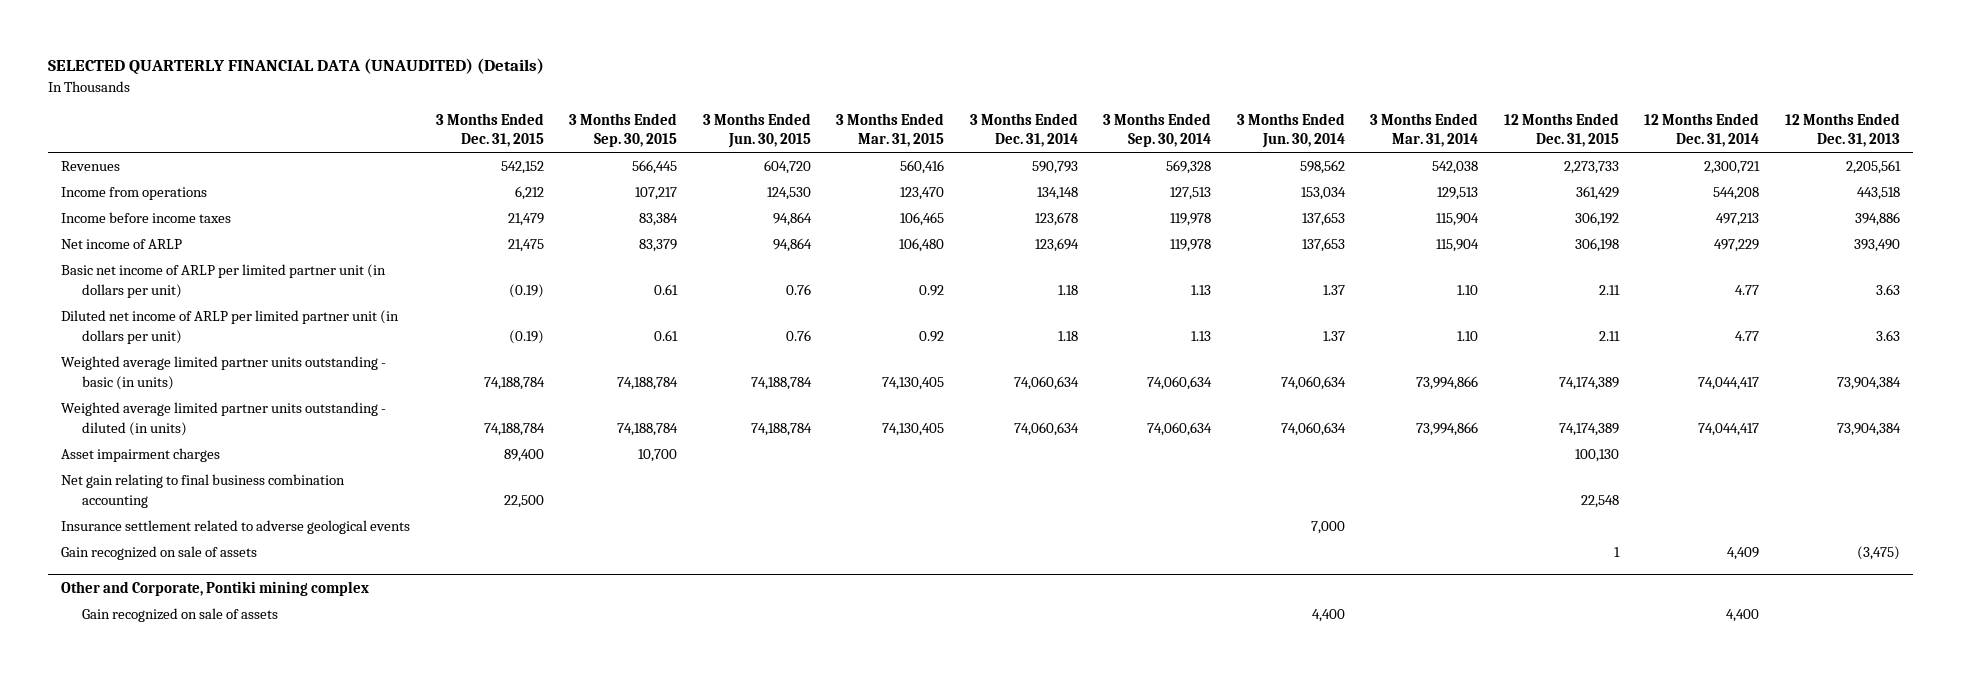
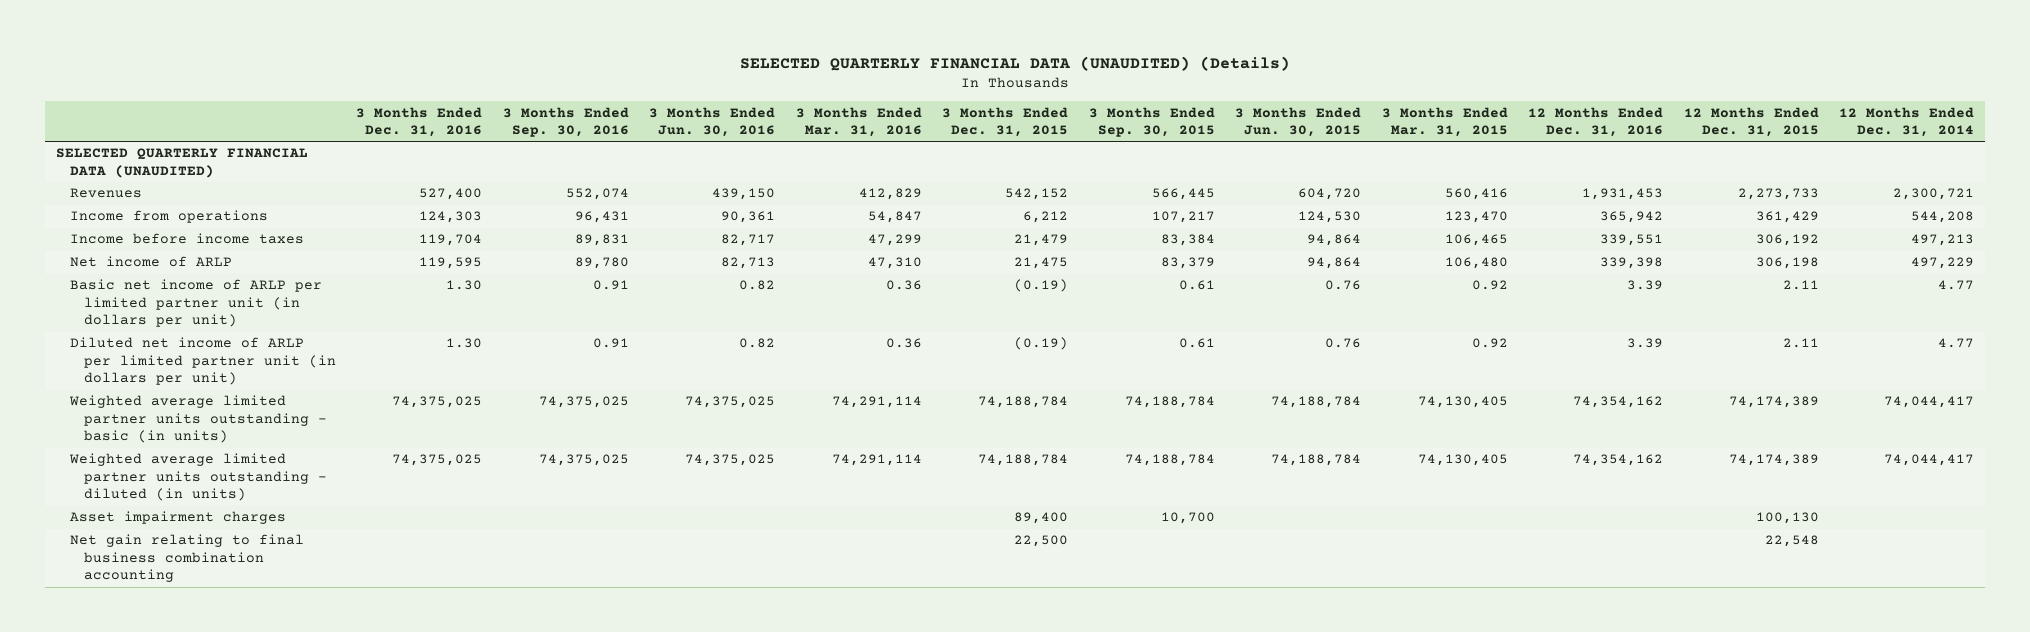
- | 3 Months Ended Dec. 31, 2015 | 3 Months Ended Sep. 30, 2015 | 3 Months Ended Jun. 30, 2015 | 3 Months Ended Mar. 31, 2015 | 3 Months Ended Dec. 31, 2014 | 3 Months Ended Sep. 30, 2014 | 3 Months Ended Jun. 30, 2014 | 3 Months Ended Mar. 31, 2014 | 12 Months Ended Dec. 31, 2015 | 12 Months Ended Dec. 31, 2014 | 12 Months Ended Dec. 31, 2013
+ | 3 Months Ended Dec. 31, 2016 | 3 Months Ended Sep. 30, 2016 | 3 Months Ended Jun. 30, 2016 | 3 Months Ended Mar. 31, 2016 | 3 Months Ended Dec. 31, 2015 | 3 Months Ended Sep. 30, 2015 | 3 Months Ended Jun. 30, 2015 | 3 Months Ended Mar. 31, 2015 | 12 Months Ended Dec. 31, 2016 | 12 Months Ended Dec. 31, 2015 | 12 Months Ended Dec. 31, 2014
+ SELECTED QUARTERLY FINANCIAL DATA (UNAUDITED)
- Insurance settlement related to adverse geological events | | | | | | | 7,000 | | | |
- Gain recognized on sale of assets | | | | | | | | | 1 | 4,409 | (3,475)
- Other and Corporate, Pontiki mining complex
- Gain recognized on sale of assets | | | | | | | 4,400 | | | 4,400 |

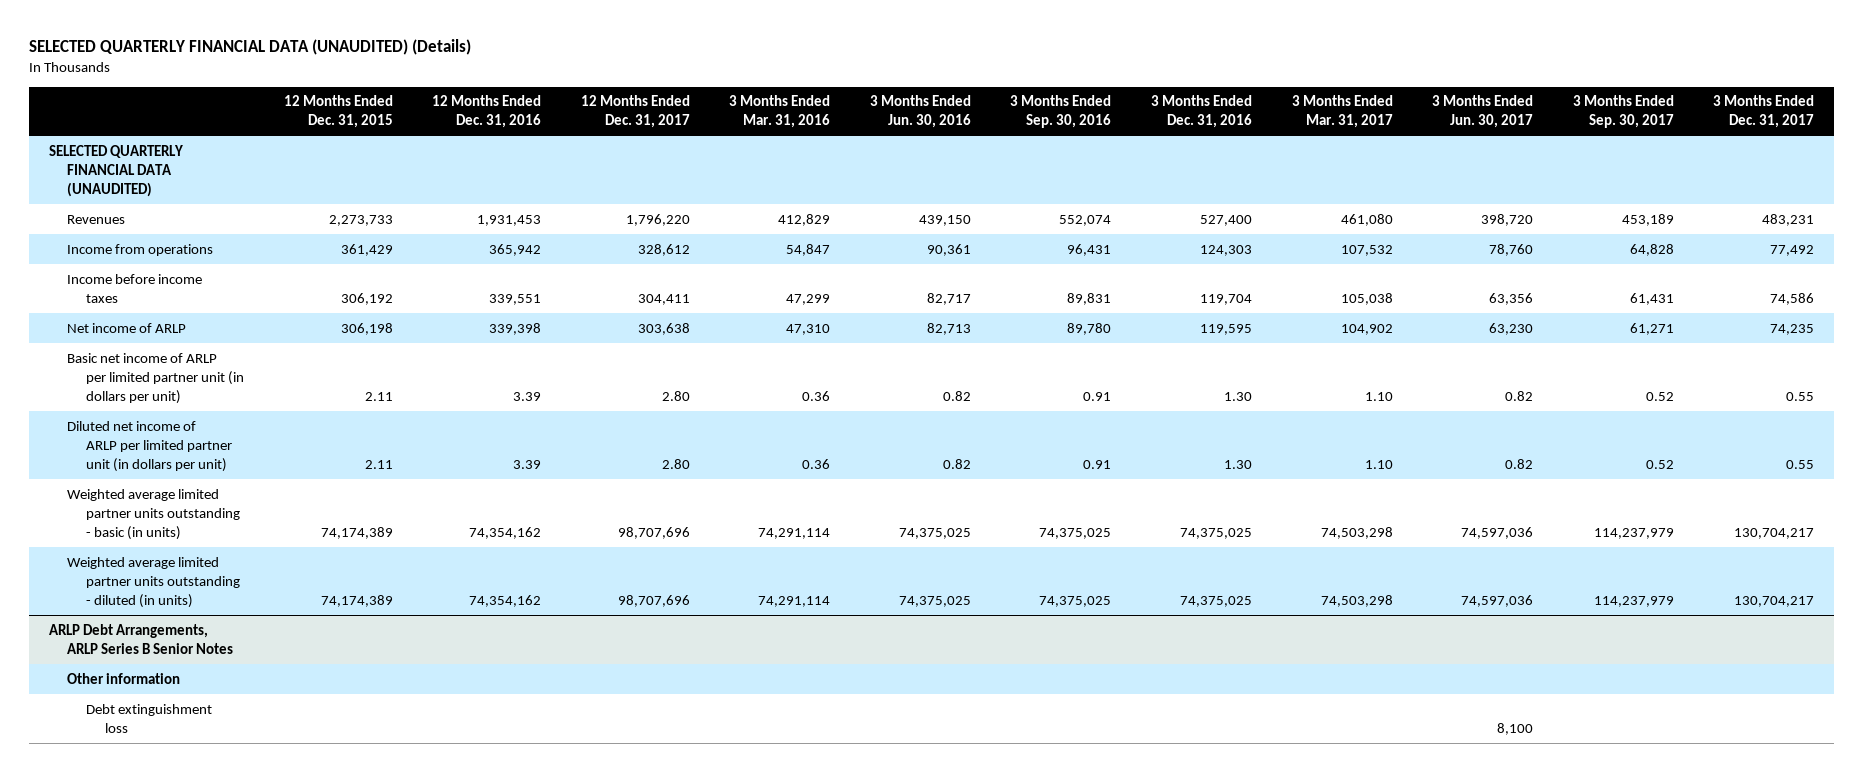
- | 3 Months Ended Dec. 31, 2016 | 3 Months Ended Sep. 30, 2016 | 3 Months Ended Jun. 30, 2016 | 3 Months Ended Mar. 31, 2016 | 3 Months Ended Dec. 31, 2015 | 3 Months Ended Sep. 30, 2015 | 3 Months Ended Jun. 30, 2015 | 3 Months Ended Mar. 31, 2015 | 12 Months Ended Dec. 31, 2016 | 12 Months Ended Dec. 31, 2015 | 12 Months Ended Dec. 31, 2014
+ | 12 Months Ended Dec. 31, 2015 | 12 Months Ended Dec. 31, 2016 | 12 Months Ended Dec. 31, 2017 | 3 Months Ended Mar. 31, 2016 | 3 Months Ended Jun. 30, 2016 | 3 Months Ended Sep. 30, 2016 | 3 Months Ended Dec. 31, 2016 | 3 Months Ended Mar. 31, 2017 | 3 Months Ended Jun. 30, 2017 | 3 Months Ended Sep. 30, 2017 | 3 Months Ended Dec. 31, 2017
- Asset impairment charges | | | | | 89,400 | 10,700 | | | | 100,130 |
- Net gain relating to final business combination accounting | | | | | 22,500 | | | | | 22,548 |
+ ARLP Debt Arrangements, ARLP Series B Senior Notes
+ Other information
+ Debt extinguishment loss | | | | | | | | | 8,100 | |

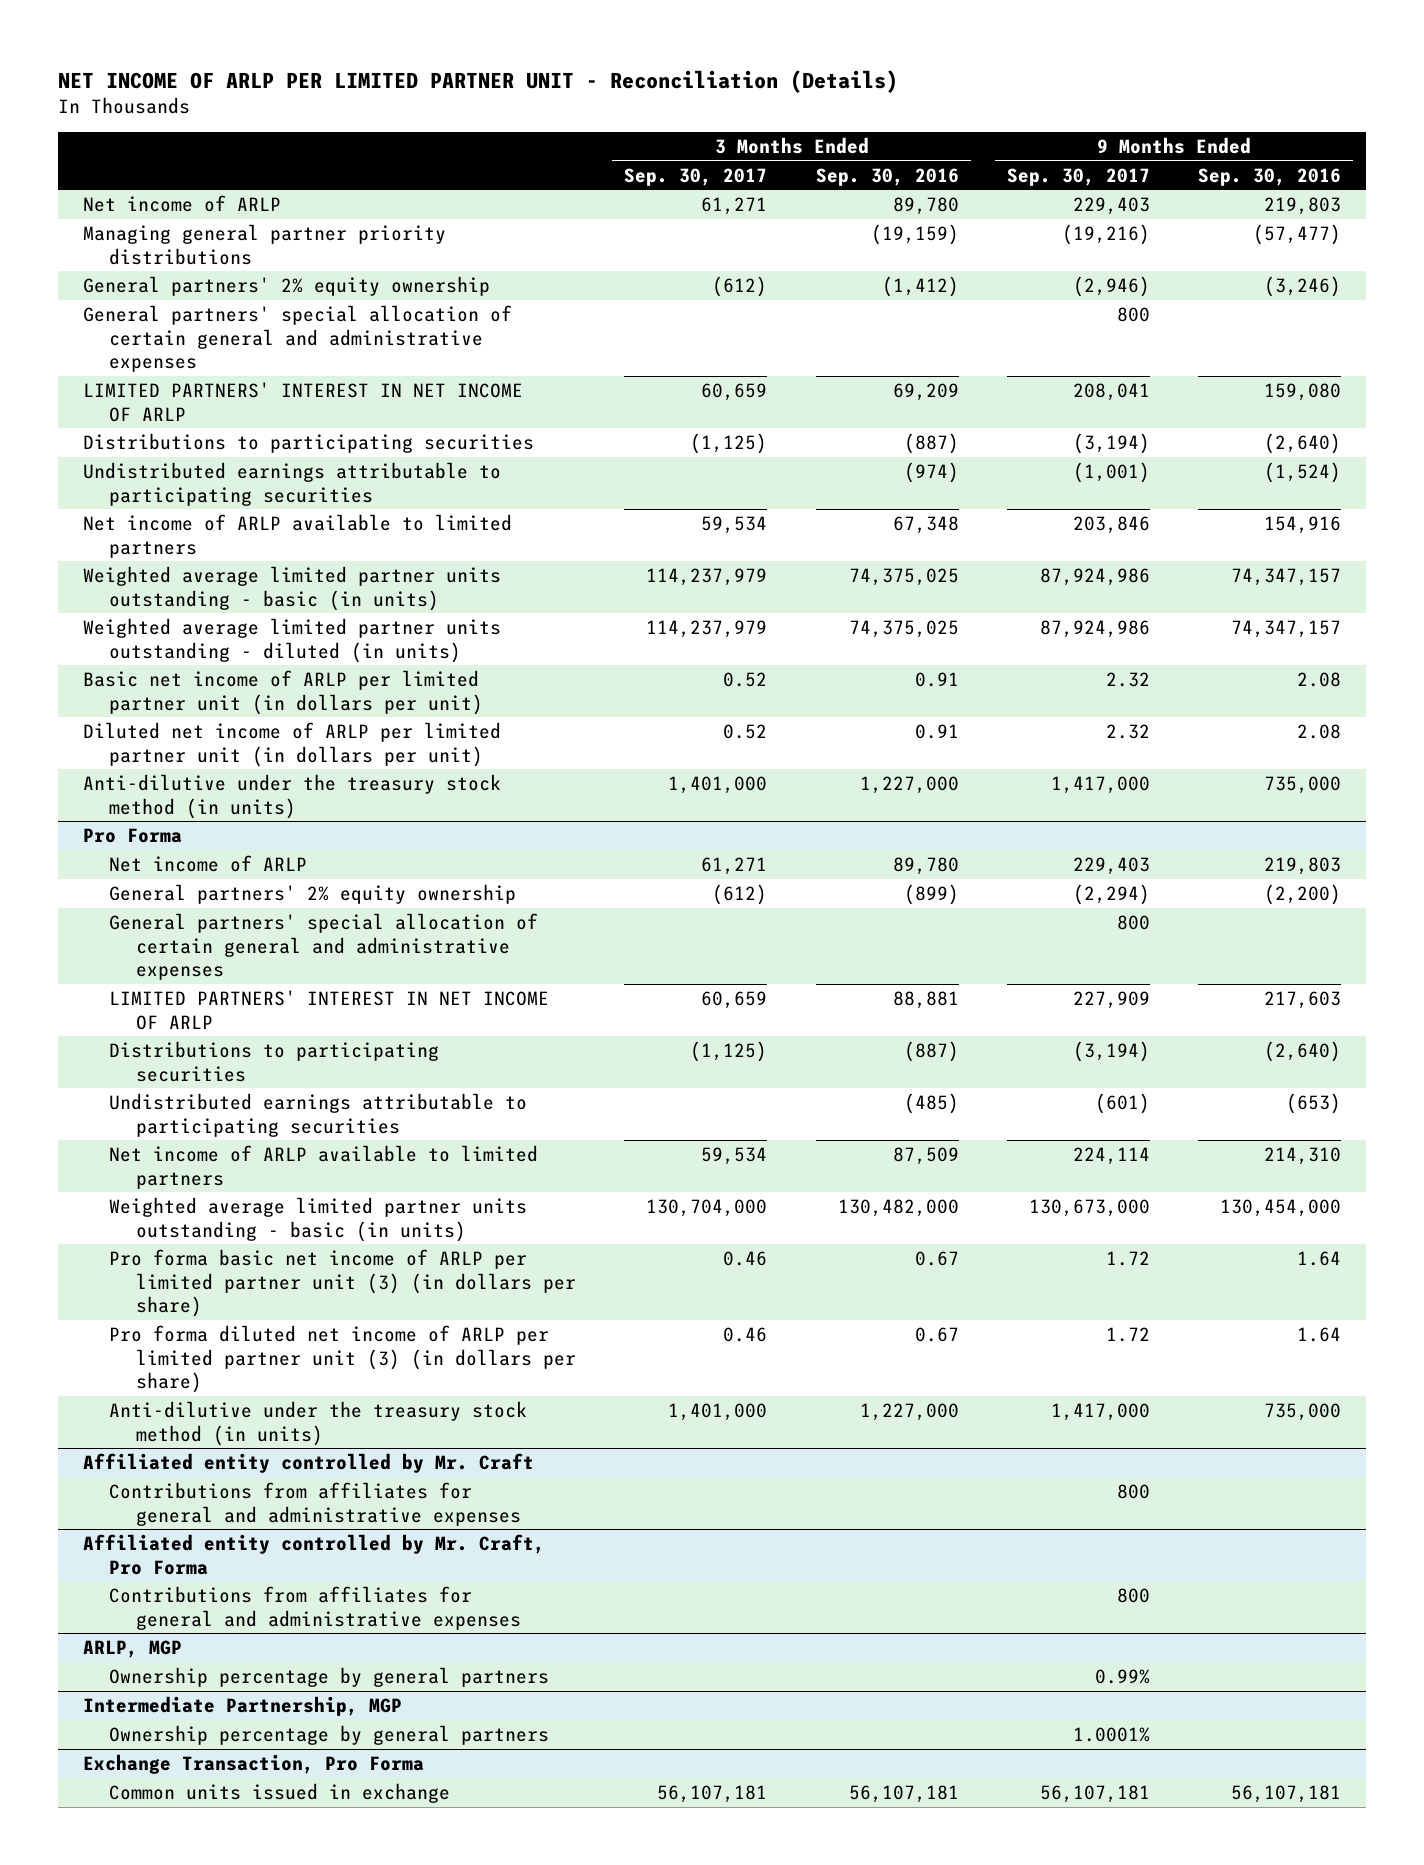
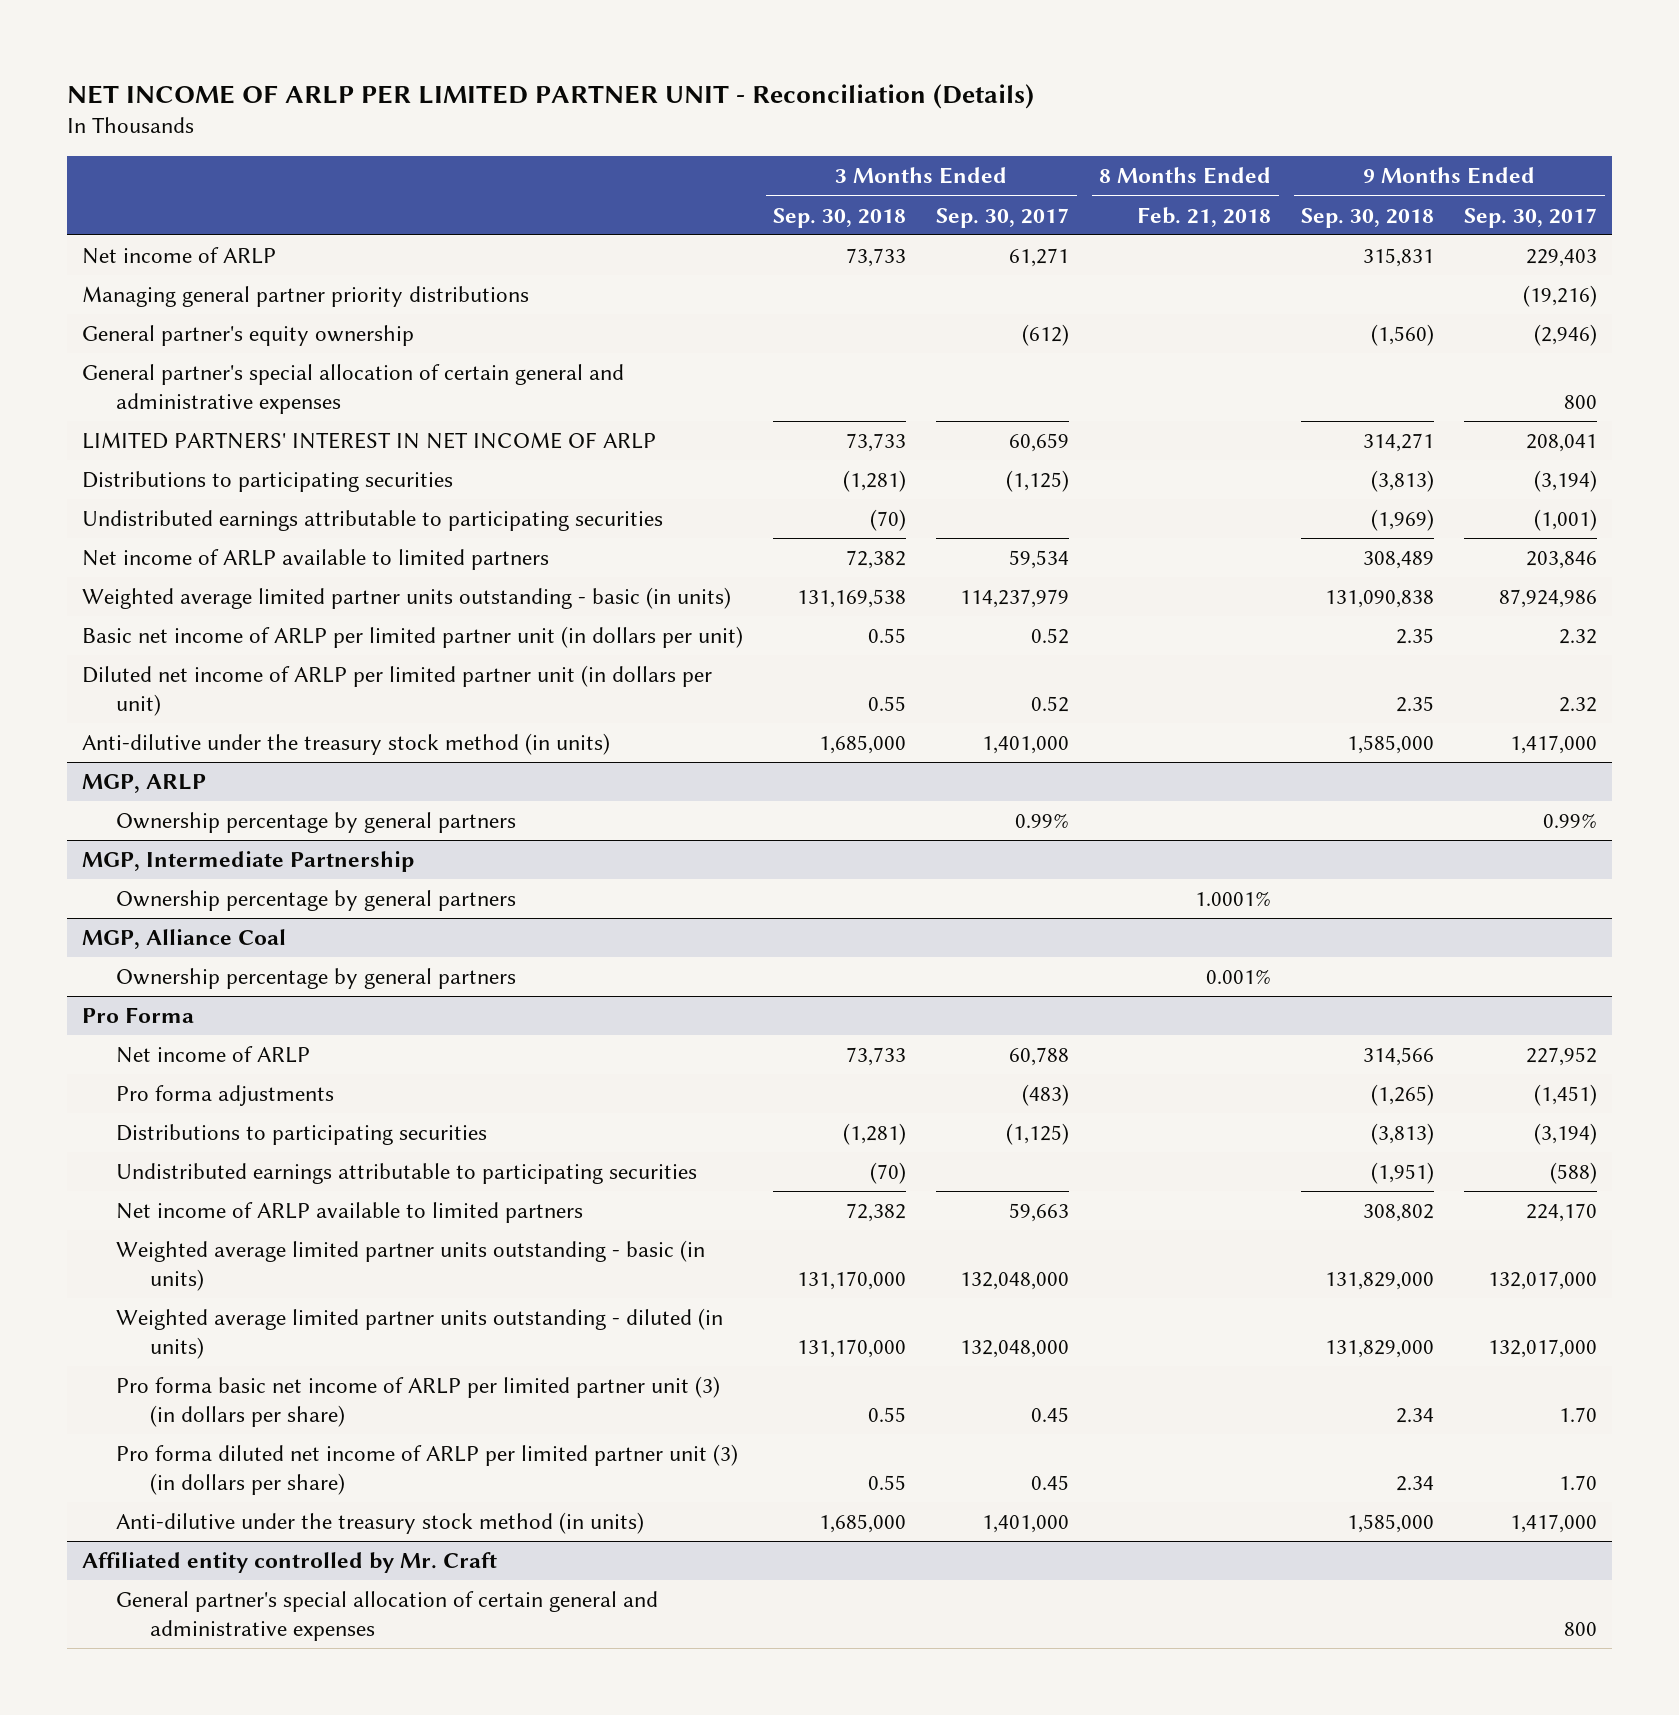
- | 3 Months Ended Sep. 30, 2017 | 3 Months Ended Sep. 30, 2016 | 9 Months Ended Sep. 30, 2017 | 9 Months Ended Sep. 30, 2016
+ | 3 Months Ended Sep. 30, 2018 | 3 Months Ended Sep. 30, 2017 | 8 Months Ended Feb. 21, 2018 | 9 Months Ended Sep. 30, 2018 | 9 Months Ended Sep. 30, 2017
- General partners' 2% equity ownership | (612) | (1,412) | (2,946) | (3,246)
- General partners' special allocation of certain general and administrative expenses | | | 800 |
+ General partner's equity ownership | | (612) | | (1,560) | (2,946)
+ General partner's special allocation of certain general and administrative expenses | | | | | 800
- Weighted average limited partner units outstanding - diluted (in units) | 114,237,979 | 74,375,025 | 87,924,986 | 74,347,157
+ MGP, ARLP
+ Ownership percentage by general partners | | 0.99% | | | 0.99%
+ MGP, Intermediate Partnership
+ Ownership percentage by general partners | | | 1.0001% | |
+ MGP, Alliance Coal
+ Ownership percentage by general partners | | | 0.001% | |
@ Pro Forma
- Net income of ARLP | 61,271 | 89,780 | 229,403 | 219,803
- General partners' 2% equity ownership | (612) | (899) | (2,294) | (2,200)
- General partners' special allocation of certain general and administrative expenses | | | 800 |
- LIMITED PARTNERS' INTEREST IN NET INCOME OF ARLP | 60,659 | 88,881 | 227,909 | 217,603
+ Net income of ARLP | 73,733 | 60,788 | | 314,566 | 227,952
+ Pro forma adjustments | | (483) | | (1,265) | (1,451)
- Undistributed earnings attributable to participating securities | | (485) | (601) | (653)
- Net income of ARLP available to limited partners | 59,534 | 87,509 | 224,114 | 214,310
- Weighted average limited partner units outstanding - basic (in units) | 130,704,000 | 130,482,000 | 130,673,000 | 130,454,000
- Pro forma basic net income of ARLP per limited partner unit (3) (in dollars per share) | 0.46 | 0.67 | 1.72 | 1.64
- Pro forma diluted net income of ARLP per limited partner unit (3) (in dollars per share) | 0.46 | 0.67 | 1.72 | 1.64
+ Undistributed earnings attributable to participating securities | (70) | | | (1,951) | (588)
+ Net income of ARLP available to limited partners | 72,382 | 59,663 | | 308,802 | 224,170
+ Weighted average limited partner units outstanding - basic (in units) | 131,170,000 | 132,048,000 | | 131,829,000 | 132,017,000
+ Weighted average limited partner units outstanding - diluted (in units) | 131,170,000 | 132,048,000 | | 131,829,000 | 132,017,000
+ Pro forma basic net income of ARLP per limited partner unit (3) (in dollars per share) | 0.55 | 0.45 | | 2.34 | 1.70
+ Pro forma diluted net income of ARLP per limited partner unit (3) (in dollars per share) | 0.55 | 0.45 | | 2.34 | 1.70
@ Affiliated entity controlled by Mr. Craft
- Contributions from affiliates for general and administrative expenses | | | 800 |
- Affiliated entity controlled by Mr. Craft, Pro Forma
- Contributions from affiliates for general and administrative expenses | | | 800 |
- ARLP, MGP
- Ownership percentage by general partners | | | 0.99% |
- Intermediate Partnership, MGP
- Ownership percentage by general partners | | | 1.0001% |
- Exchange Transaction, Pro Forma
- Common units issued in exchange | 56,107,181 | 56,107,181 | 56,107,181 | 56,107,181
@ Affiliated entity controlled by Mr. Craft
+ General partner's special allocation of certain general and administrative expenses | | | | | 800

